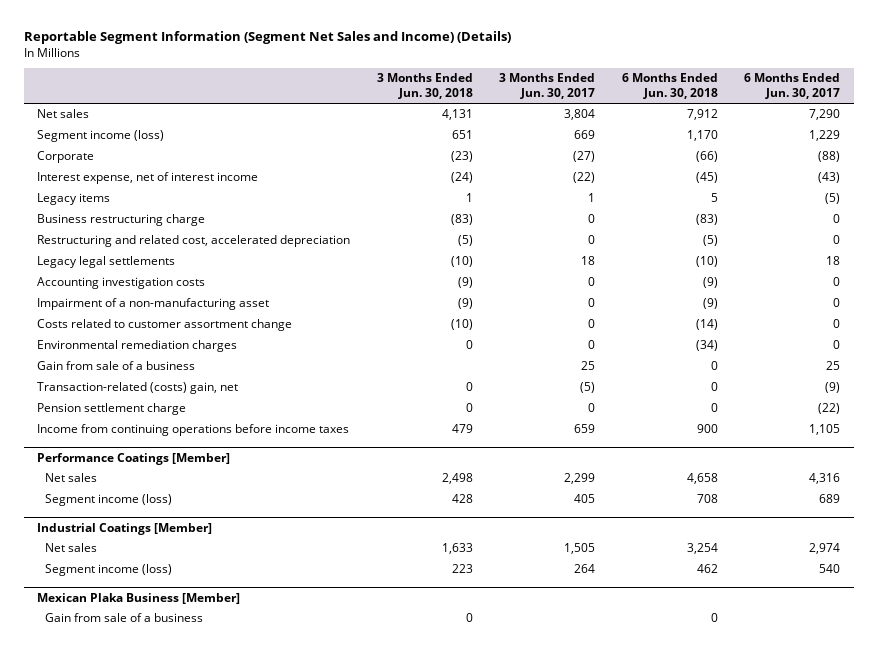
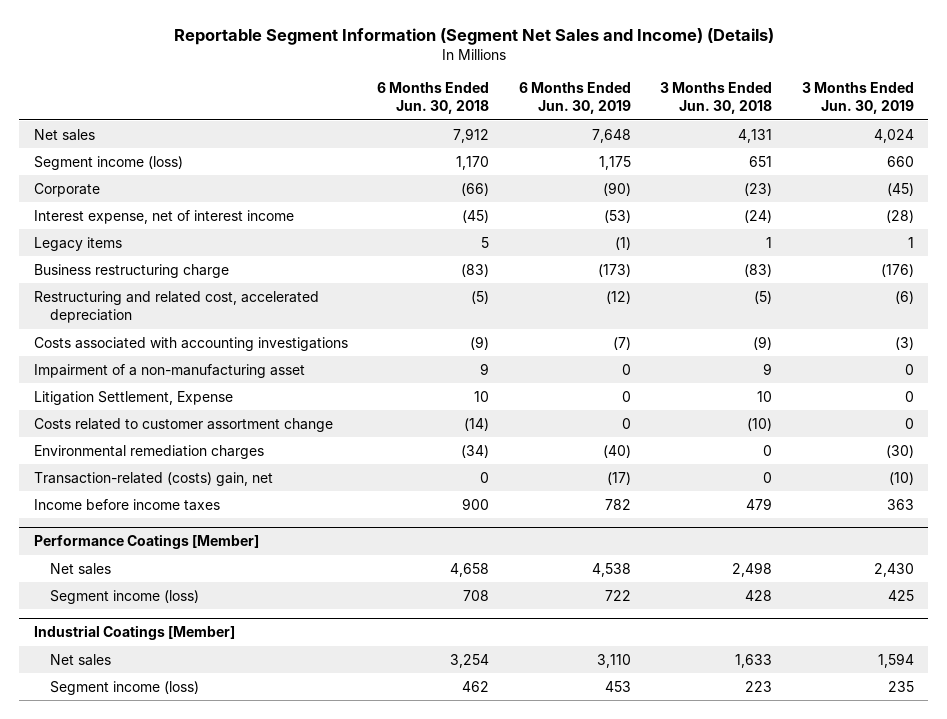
- | 3 Months Ended Jun. 30, 2018 | 3 Months Ended Jun. 30, 2017 | 6 Months Ended Jun. 30, 2018 | 6 Months Ended Jun. 30, 2017
+ | 6 Months Ended Jun. 30, 2018 | 6 Months Ended Jun. 30, 2019 | 3 Months Ended Jun. 30, 2018 | 3 Months Ended Jun. 30, 2019
- Legacy legal settlements | (10) | 18 | (10) | 18
- Accounting investigation costs | (9) | 0 | (9) | 0
- Impairment of a non-manufacturing asset | (9) | 0 | (9) | 0
+ Costs associated with accounting investigations | (9) | (7) | (9) | (3)
+ Impairment of a non-manufacturing asset | 9 | 0 | 9 | 0
+ Litigation Settlement, Expense | 10 | 0 | 10 | 0
- Gain from sale of a business | | 25 | 0 | 25
- Pension settlement charge | 0 | 0 | 0 | (22)
- Income from continuing operations before income taxes | 479 | 659 | 900 | 1,105
+ Income before income taxes | 900 | 782 | 479 | 363
- Mexican Plaka Business [Member]
- Gain from sale of a business | 0 | | 0 |

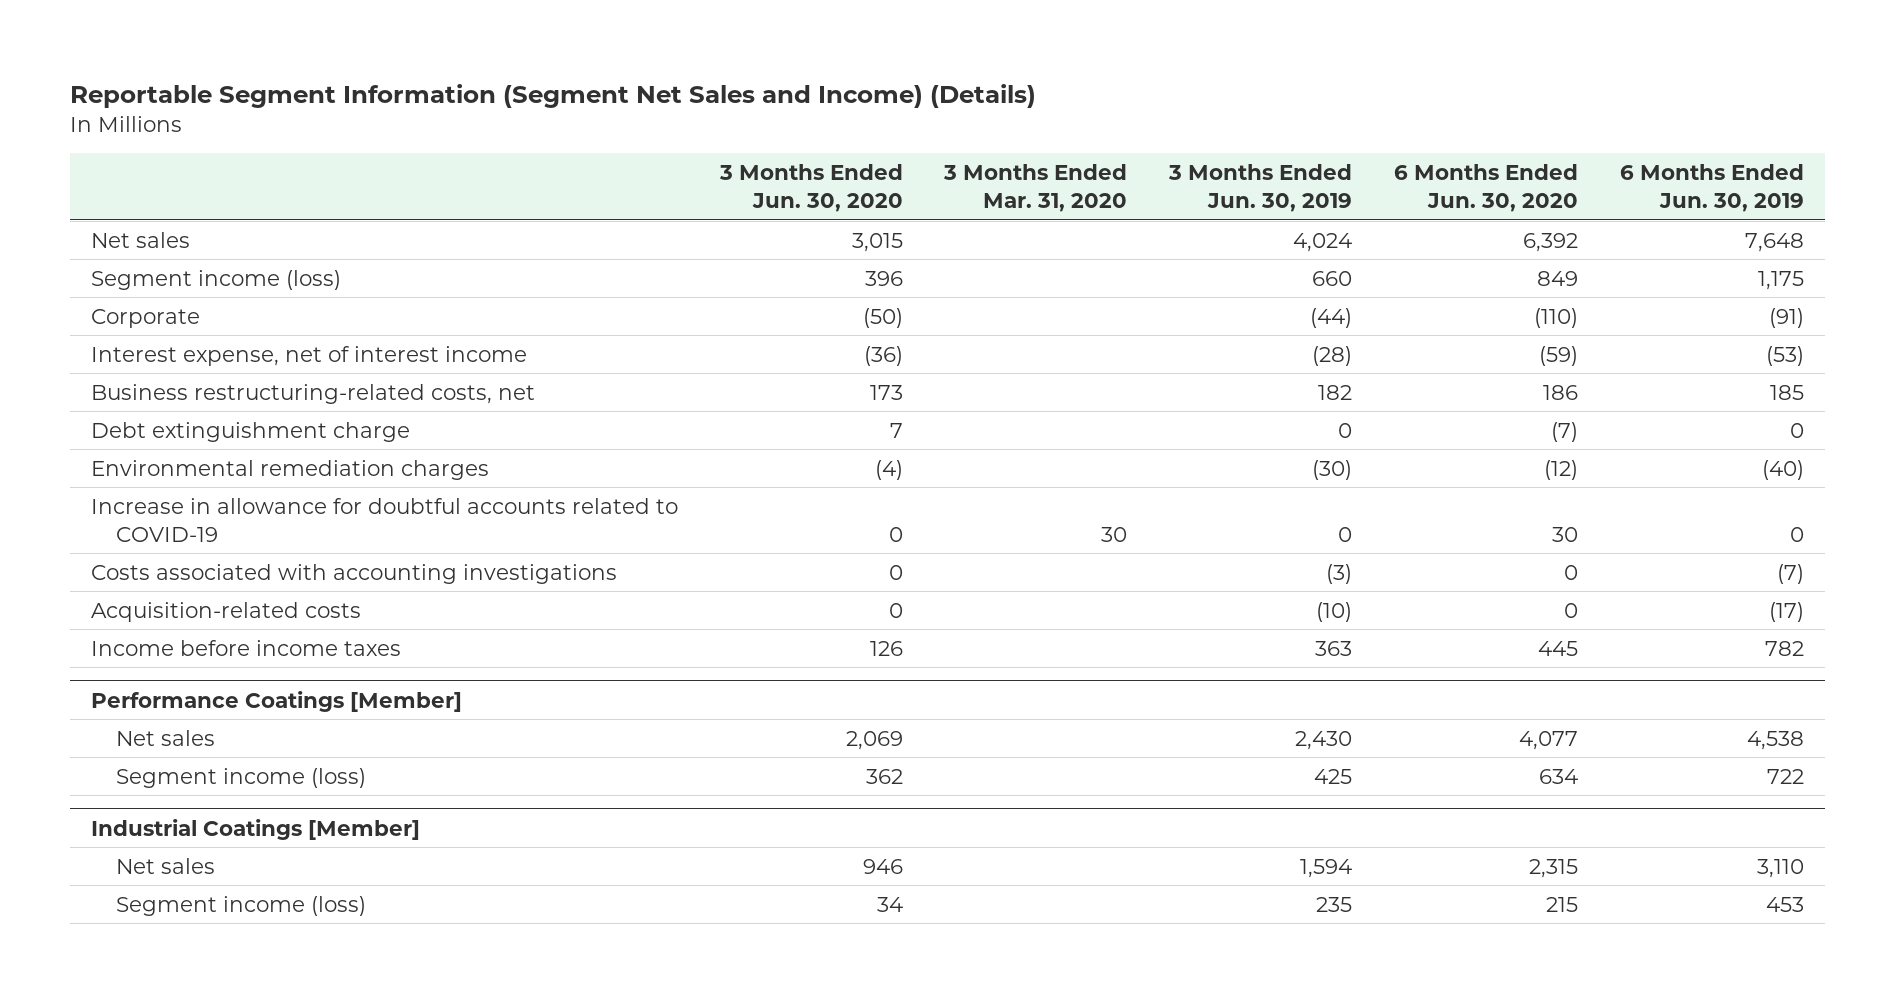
- | 6 Months Ended Jun. 30, 2018 | 6 Months Ended Jun. 30, 2019 | 3 Months Ended Jun. 30, 2018 | 3 Months Ended Jun. 30, 2019
+ | 3 Months Ended Jun. 30, 2020 | 3 Months Ended Mar. 31, 2020 | 3 Months Ended Jun. 30, 2019 | 6 Months Ended Jun. 30, 2020 | 6 Months Ended Jun. 30, 2019
- Corporate | (66) | (90) | (23) | (45)
+ Corporate | (50) | | (44) | (110) | (91)
- Legacy items | 5 | (1) | 1 | 1
- Business restructuring charge | (83) | (173) | (83) | (176)
- Restructuring and related cost, accelerated depreciation | (5) | (12) | (5) | (6)
- Impairment of a non-manufacturing asset | 9 | 0 | 9 | 0
- Litigation Settlement, Expense | 10 | 0 | 10 | 0
- Costs related to customer assortment change | (14) | 0 | (10) | 0
+ Business restructuring-related costs, net | 173 | | 182 | 186 | 185
+ Debt extinguishment charge | 7 | | 0 | (7) | 0
- Transaction-related (costs) gain, net | 0 | (17) | 0 | (10)
+ Increase in allowance for doubtful accounts related to COVID-19 | 0 | 30 | 0 | 30 | 0
moved down: Costs associated with accounting investigations | 0 | | (3) | 0 | (7)
+ Acquisition-related costs | 0 | | (10) | 0 | (17)

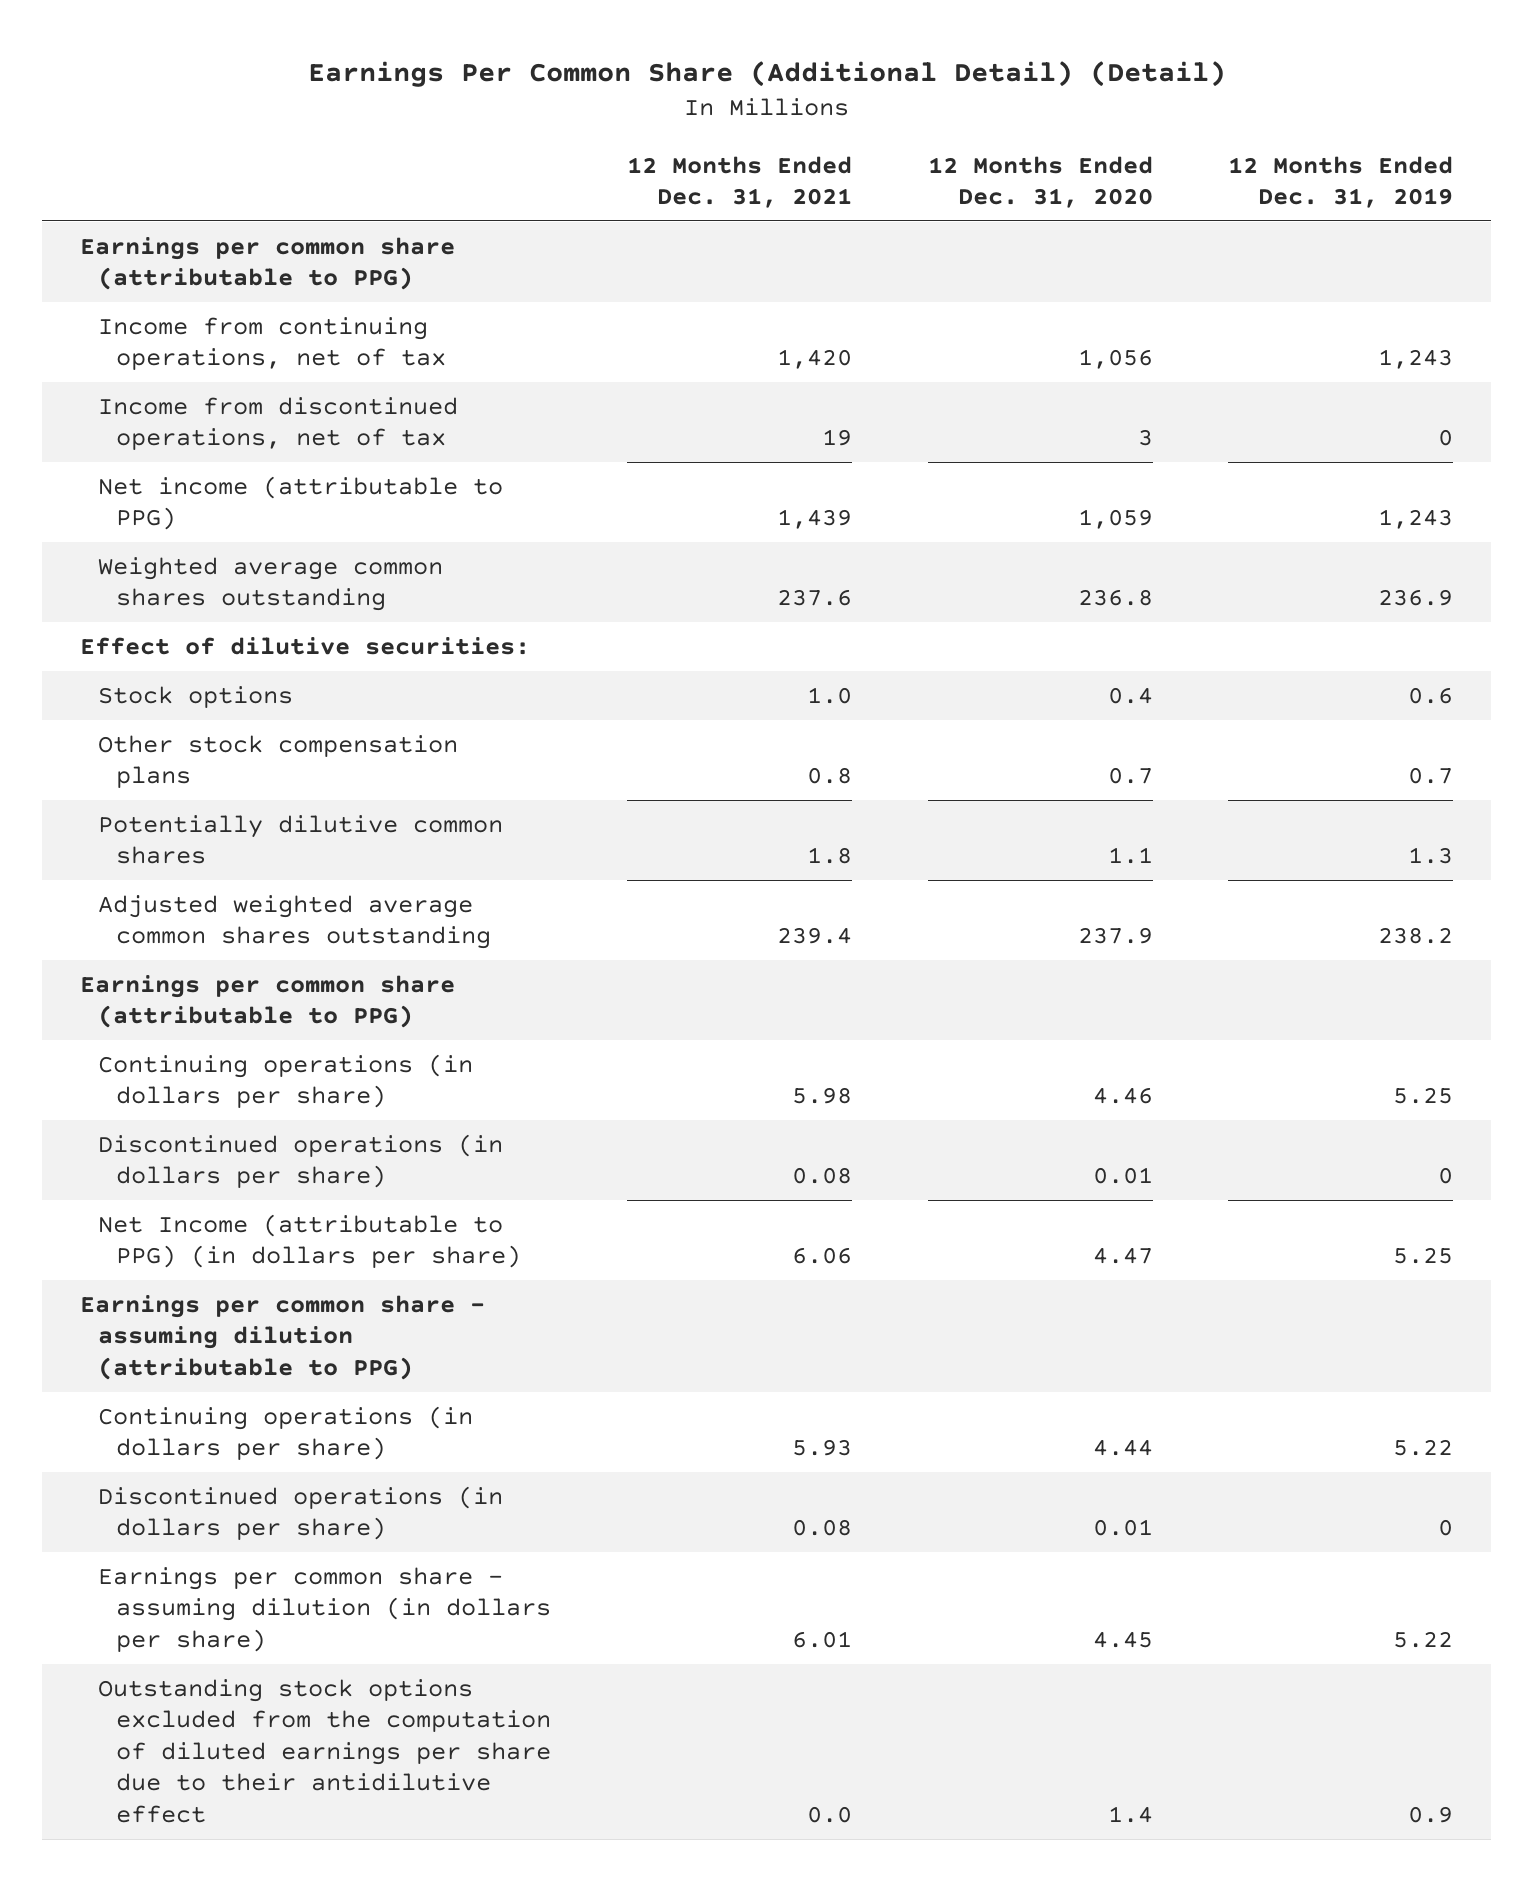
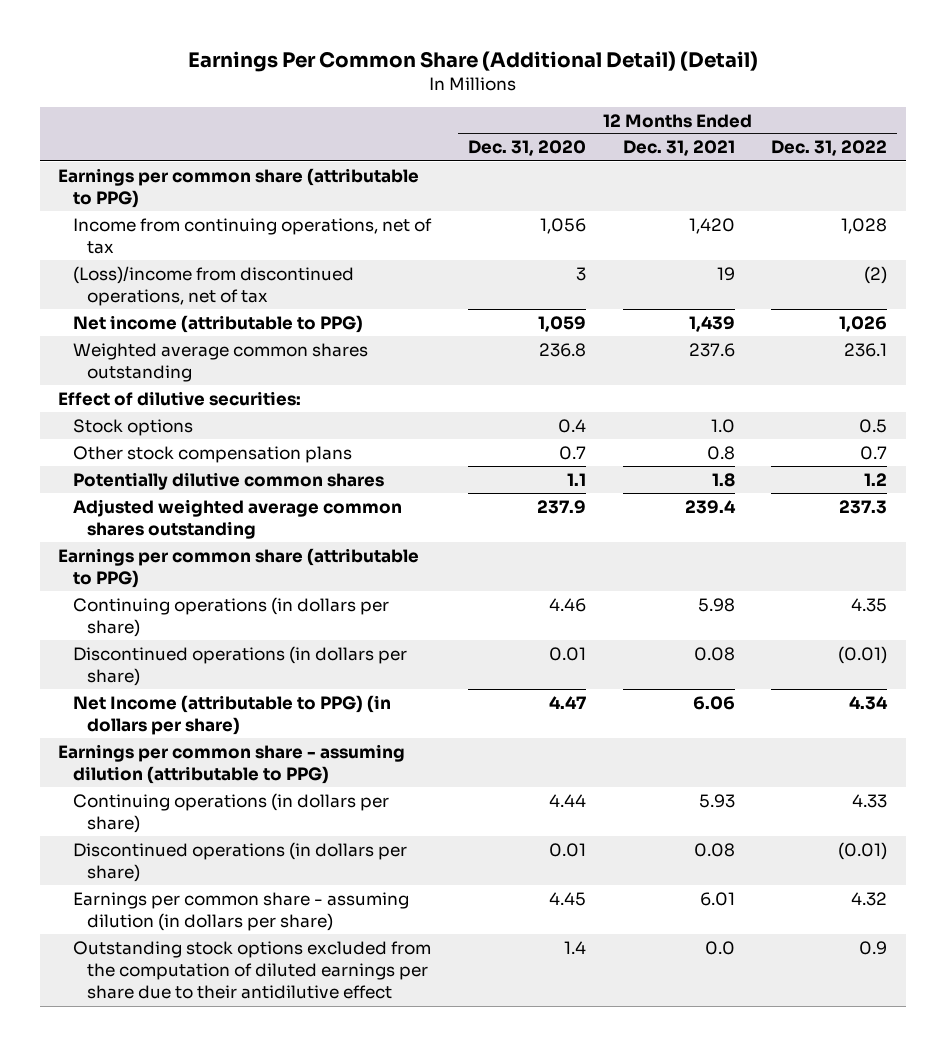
- | 12 Months Ended Dec. 31, 2021 | 12 Months Ended Dec. 31, 2020 | 12 Months Ended Dec. 31, 2019
+ | 12 Months Ended Dec. 31, 2020 | 12 Months Ended Dec. 31, 2021 | 12 Months Ended Dec. 31, 2022
- Income from discontinued operations, net of tax | 19 | 3 | 0
+ (Loss)/income from discontinued operations, net of tax | 3 | 19 | (2)

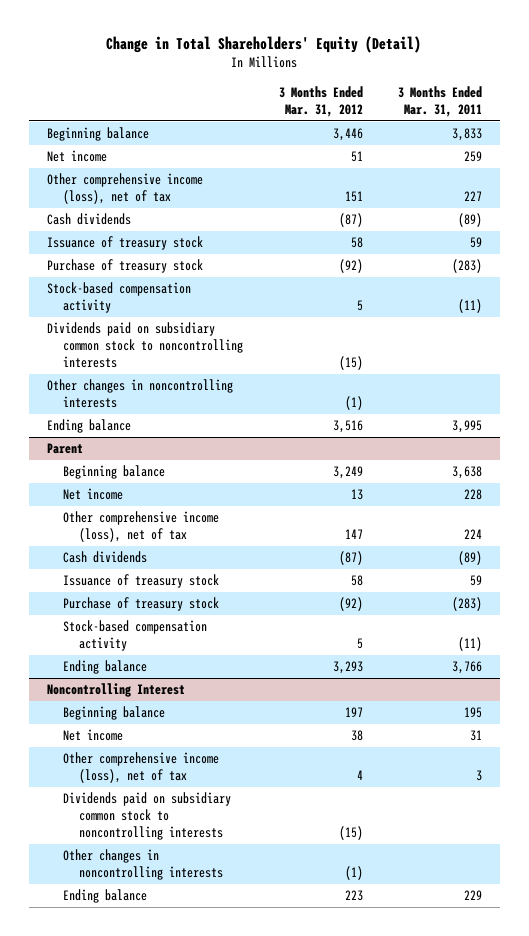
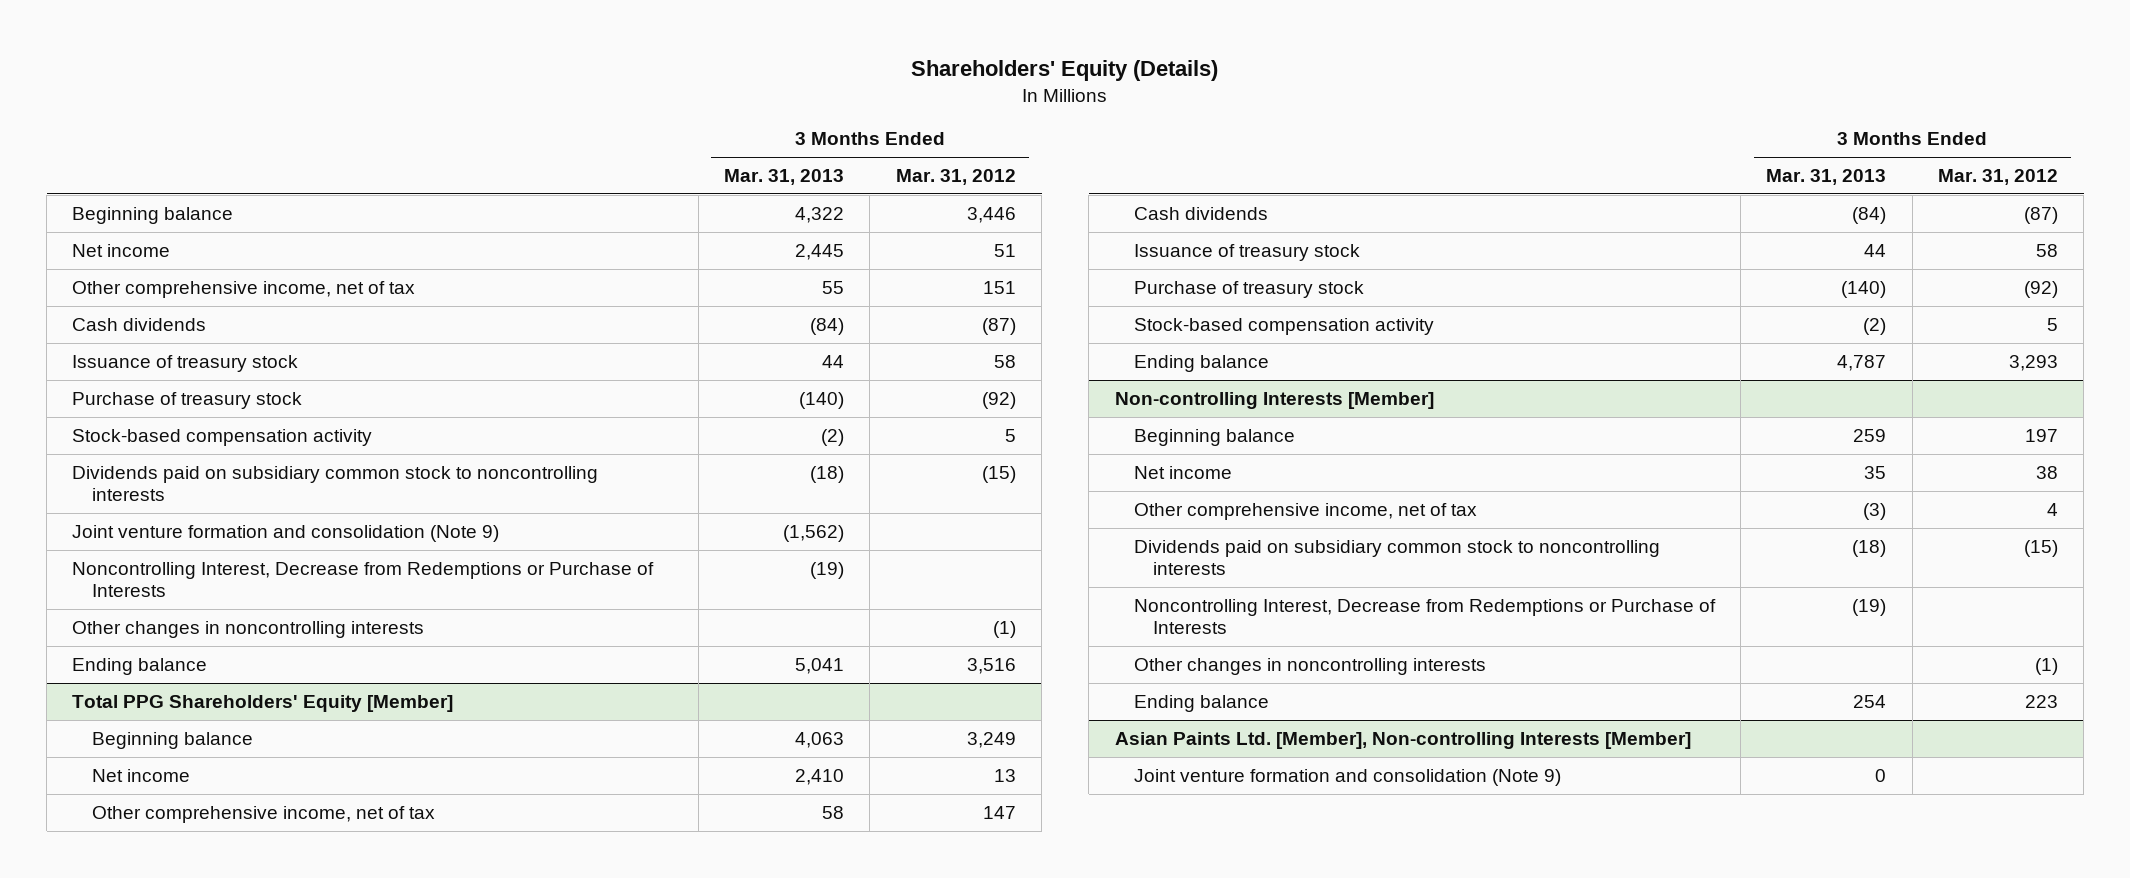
- Change in Total Shareholders' Equity (Detail)
+ Shareholders' Equity (Details)
- | 3 Months Ended Mar. 31, 2012 | 3 Months Ended Mar. 31, 2011
+ | 3 Months Ended Mar. 31, 2013 | 3 Months Ended Mar. 31, 2012
- Other comprehensive income (loss), net of tax | 151 | 227
+ Other comprehensive income, net of tax | 55 | 151
+ Joint venture formation and consolidation (Note 9) | (1,562) |
+ Noncontrolling Interest, Decrease from Redemptions or Purchase of Interests | (19) |
- Parent
+ Total PPG Shareholders' Equity [Member]
- Other comprehensive income (loss), net of tax | 147 | 224
+ Other comprehensive income, net of tax | 58 | 147
- Noncontrolling Interest
+ Non-controlling Interests [Member]
- Other comprehensive income (loss), net of tax | 4 | 3
+ Other comprehensive income, net of tax | (3) | 4
+ Noncontrolling Interest, Decrease from Redemptions or Purchase of Interests | (19) |
+ Asian Paints Ltd. [Member], Non-controlling Interests [Member]
+ Joint venture formation and consolidation (Note 9) | 0 |

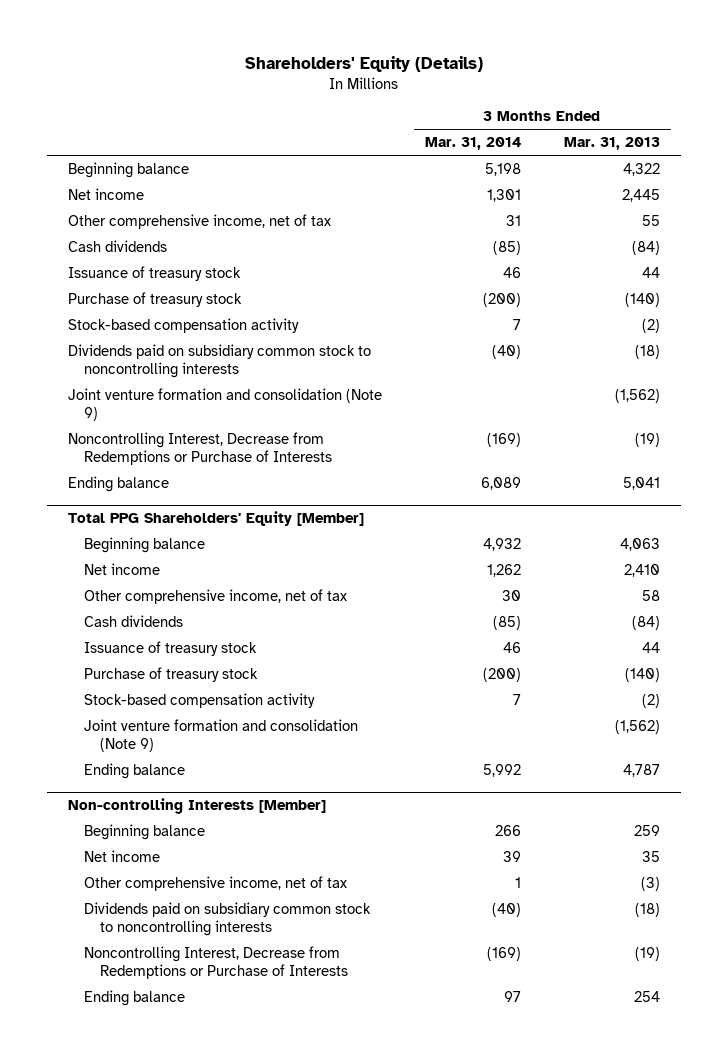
- | 3 Months Ended Mar. 31, 2013 | 3 Months Ended Mar. 31, 2012
+ | 3 Months Ended Mar. 31, 2014 | 3 Months Ended Mar. 31, 2013
- Other changes in noncontrolling interests | | (1)
@ Total PPG Shareholders' Equity [Member]
+ Joint venture formation and consolidation (Note 9) | | (1,562)
@ Non-controlling Interests [Member]
- Other changes in noncontrolling interests | | (1)
- Asian Paints Ltd. [Member], Non-controlling Interests [Member]
- Joint venture formation and consolidation (Note 9) | 0 |

